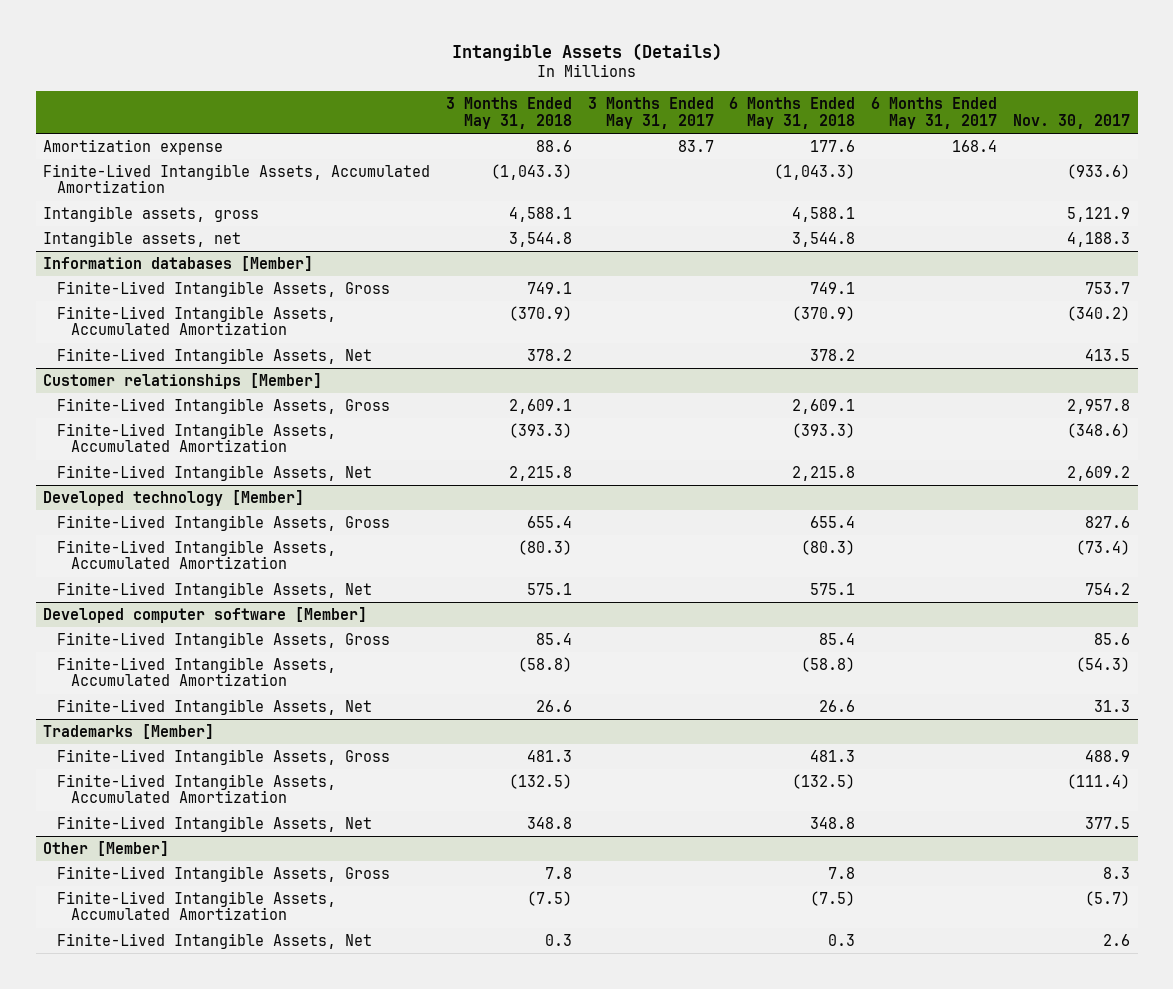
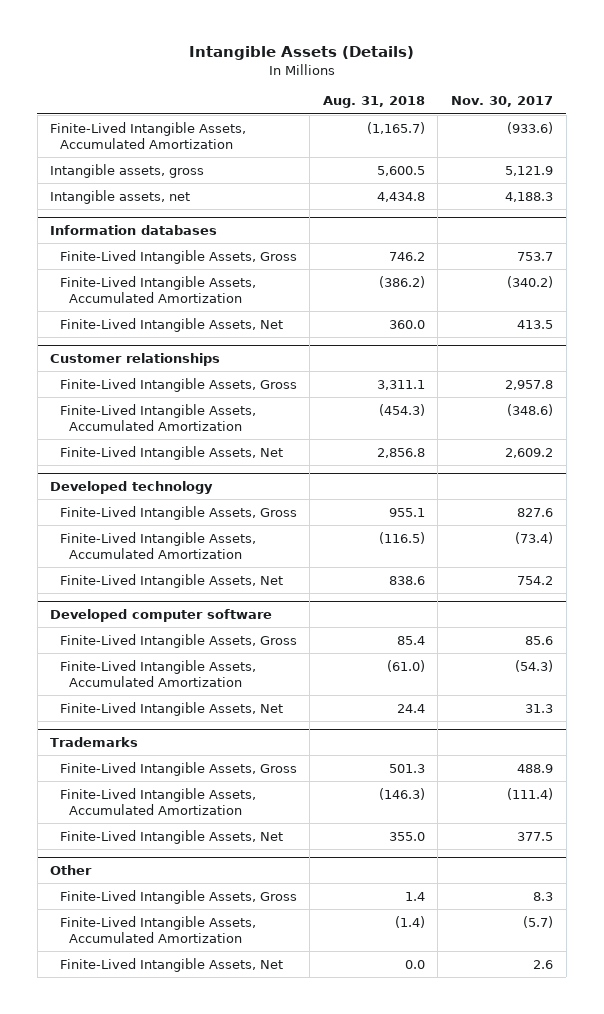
- | 3 Months Ended May 31, 2018 | 3 Months Ended May 31, 2017 | 6 Months Ended May 31, 2018 | 6 Months Ended May 31, 2017 | Nov. 30, 2017
+ | Aug. 31, 2018 | Nov. 30, 2017
- Amortization expense | 88.6 | 83.7 | 177.6 | 168.4 |
- Information databases [Member]
+ Information databases
- Customer relationships [Member]
+ Customer relationships
- Developed technology [Member]
+ Developed technology
- Developed computer software [Member]
+ Developed computer software
- Trademarks [Member]
+ Trademarks
- Other [Member]
+ Other

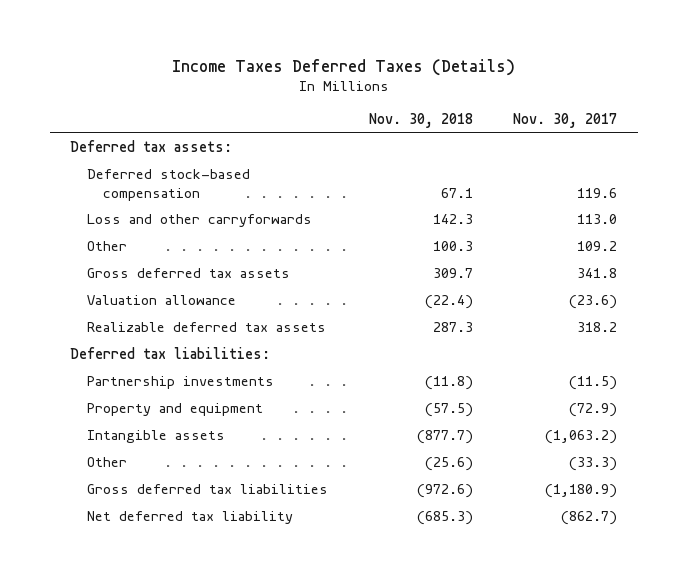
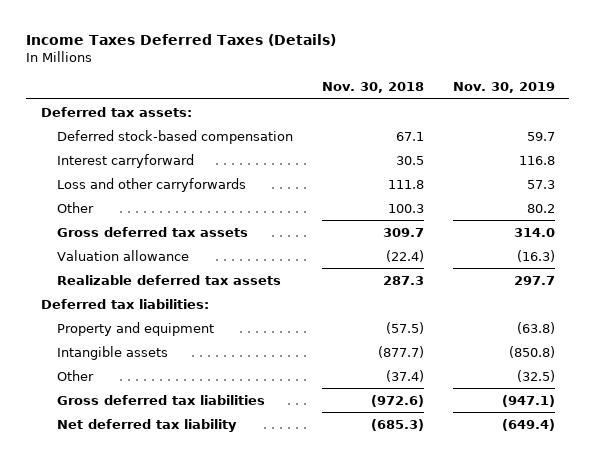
- | Nov. 30, 2018 | Nov. 30, 2017
+ | Nov. 30, 2018 | Nov. 30, 2019
- Loss and other carryforwards | 142.3 | 113.0
+ Interest carryforward | 30.5 | 116.8
+ Loss and other carryforwards | 111.8 | 57.3
- Partnership investments | (11.8) | (11.5)
- Other | (25.6) | (33.3)
+ Other | (37.4) | (32.5)

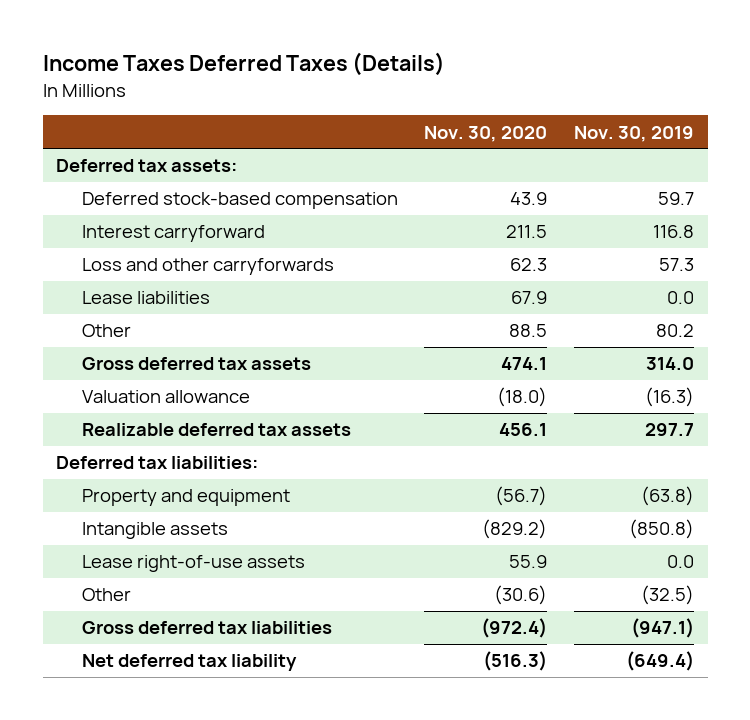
- | Nov. 30, 2018 | Nov. 30, 2019
+ | Nov. 30, 2020 | Nov. 30, 2019
+ Lease liabilities | 67.9 | 0.0
+ Lease right-of-use assets | 55.9 | 0.0

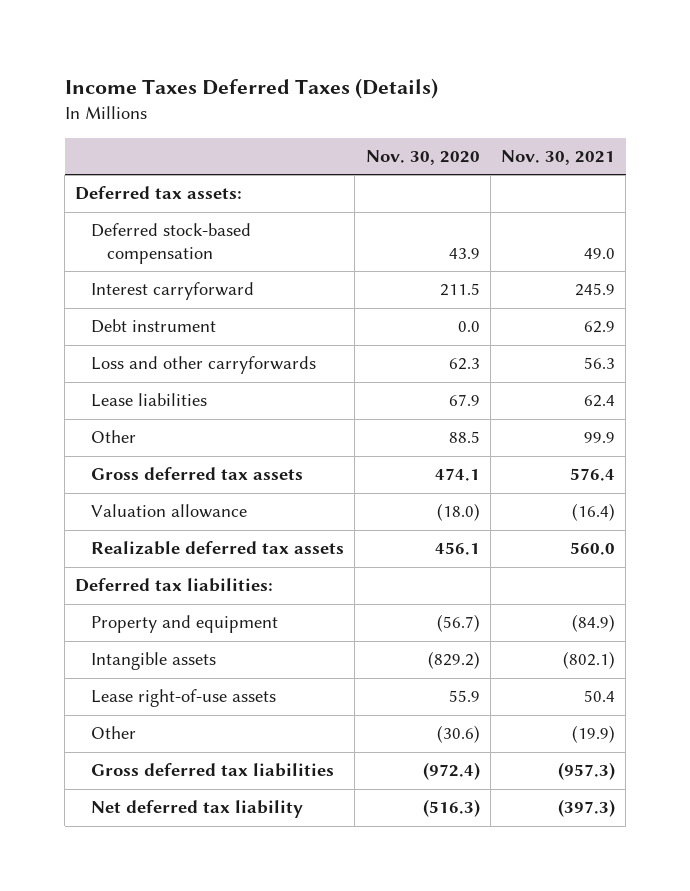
- | Nov. 30, 2020 | Nov. 30, 2019
+ | Nov. 30, 2020 | Nov. 30, 2021
+ Debt instrument | 0.0 | 62.9

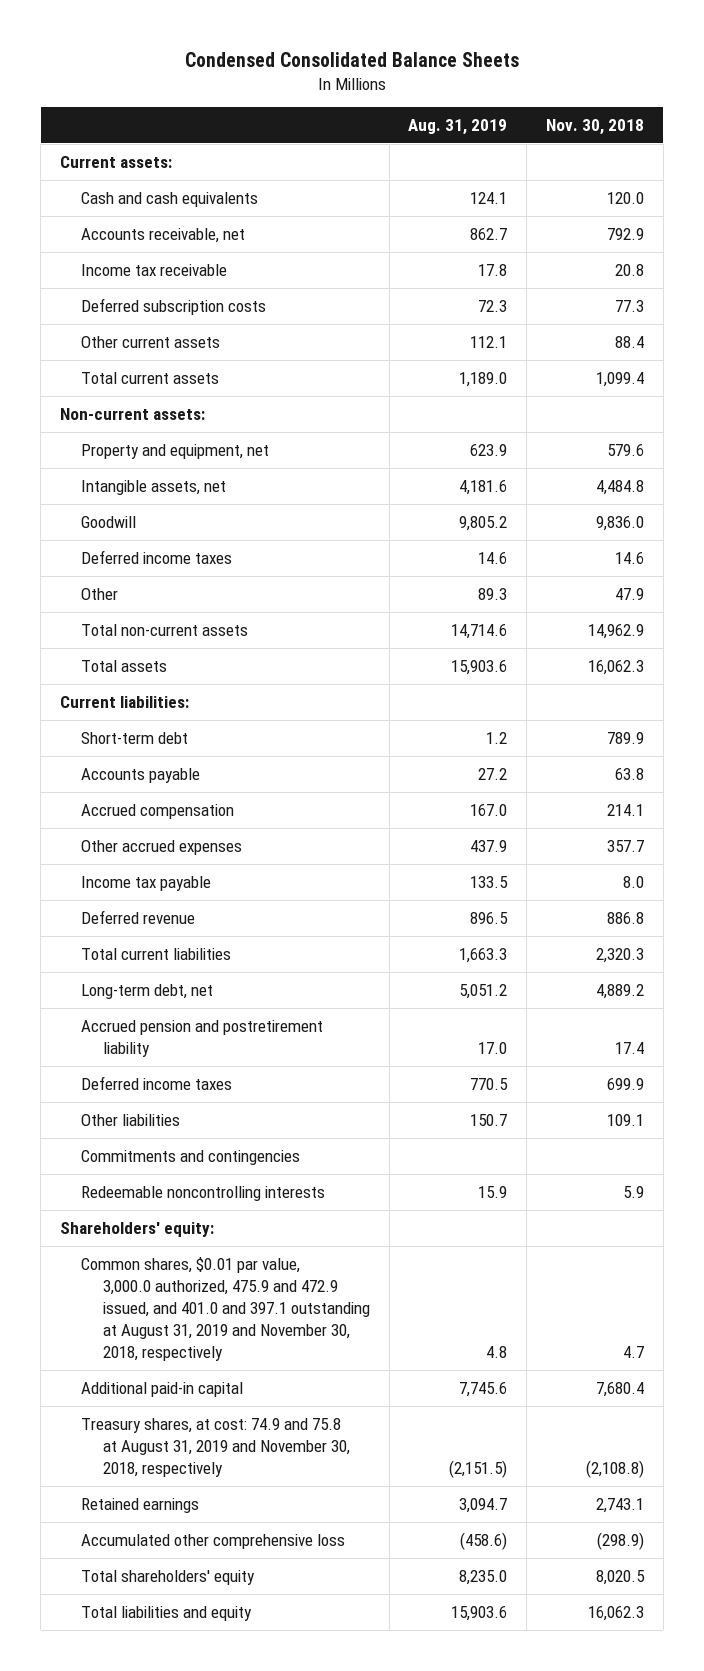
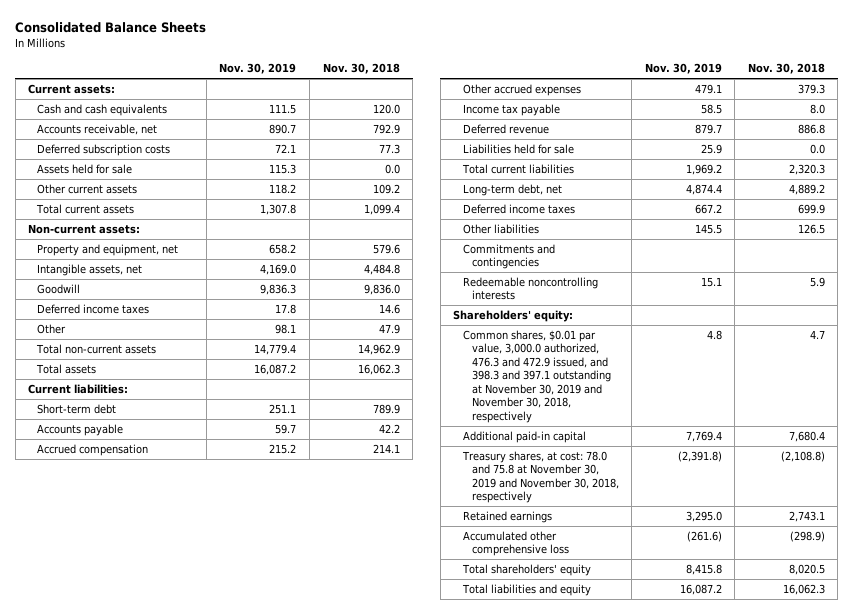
- Condensed Consolidated Balance Sheets
+ Consolidated Balance Sheets
- | Aug. 31, 2019 | Nov. 30, 2018
+ | Nov. 30, 2019 | Nov. 30, 2018
- Income tax receivable | 17.8 | 20.8
- Other current assets | 112.1 | 88.4
+ Assets held for sale | 115.3 | 0.0
+ Other current assets | 118.2 | 109.2
- Accounts payable | 27.2 | 63.8
+ Accounts payable | 59.7 | 42.2
- Other accrued expenses | 437.9 | 357.7
+ Other accrued expenses | 479.1 | 379.3
+ Liabilities held for sale | 25.9 | 0.0
- Accrued pension and postretirement liability | 17.0 | 17.4
- Other liabilities | 150.7 | 109.1
+ Other liabilities | 145.5 | 126.5
- Common shares, $0.01 par value, 3,000.0 authorized, 475.9 and 472.9 issued, and 401.0 and 397.1 outstanding at August 31, 2019 and November 30, 2018, respectively | 4.8 | 4.7
+ Common shares, $0.01 par value, 3,000.0 authorized, 476.3 and 472.9 issued, and 398.3 and 397.1 outstanding at November 30, 2019 and November 30, 2018, respectively | 4.8 | 4.7
- Treasury shares, at cost: 74.9 and 75.8 at August 31, 2019 and November 30, 2018, respectively | (2,151.5) | (2,108.8)
+ Treasury shares, at cost: 78.0 and 75.8 at November 30, 2019 and November 30, 2018, respectively | (2,391.8) | (2,108.8)

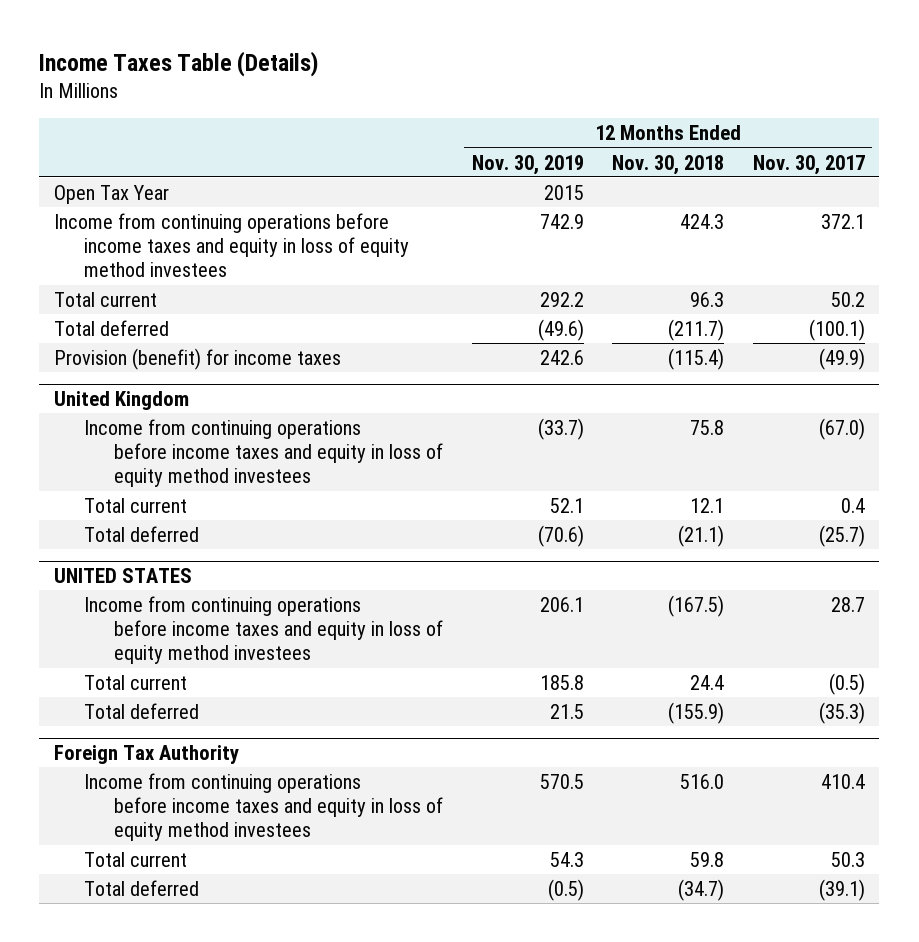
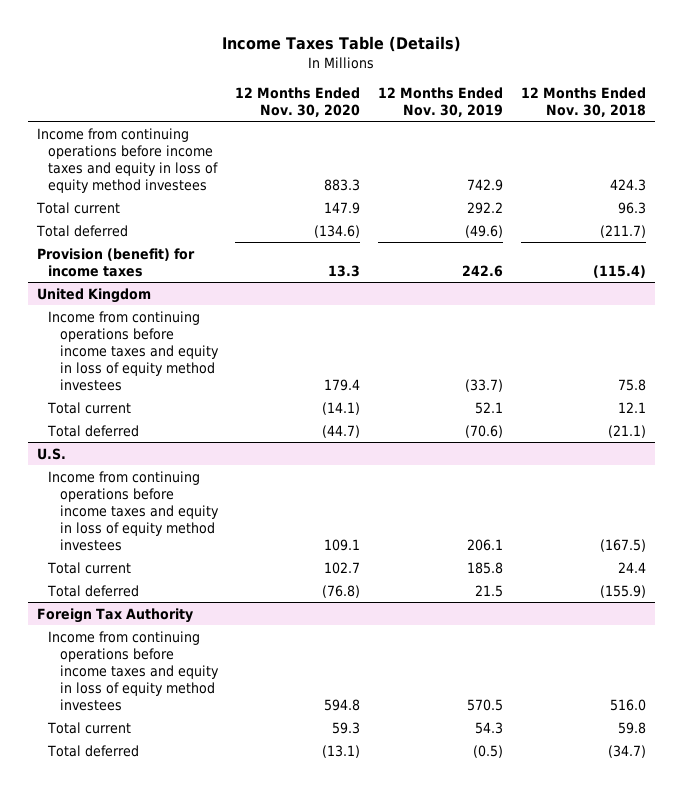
- | 12 Months Ended Nov. 30, 2019 | 12 Months Ended Nov. 30, 2018 | 12 Months Ended Nov. 30, 2017
+ | 12 Months Ended Nov. 30, 2020 | 12 Months Ended Nov. 30, 2019 | 12 Months Ended Nov. 30, 2018
- Open Tax Year | 2015 | |
- UNITED STATES
+ U.S.

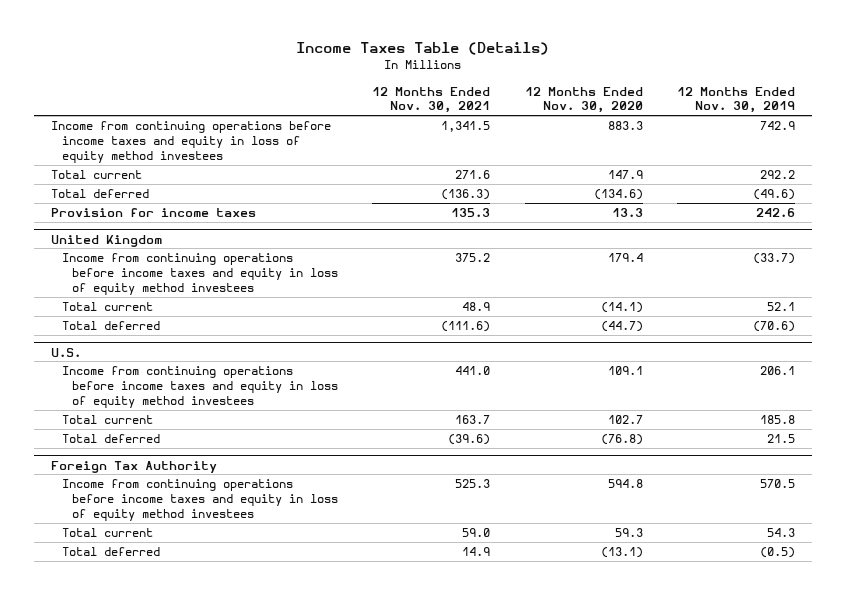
- | 12 Months Ended Nov. 30, 2020 | 12 Months Ended Nov. 30, 2019 | 12 Months Ended Nov. 30, 2018
+ | 12 Months Ended Nov. 30, 2021 | 12 Months Ended Nov. 30, 2020 | 12 Months Ended Nov. 30, 2019
- Provision (benefit) for income taxes | 13.3 | 242.6 | (115.4)
+ Provision for income taxes | 135.3 | 13.3 | 242.6

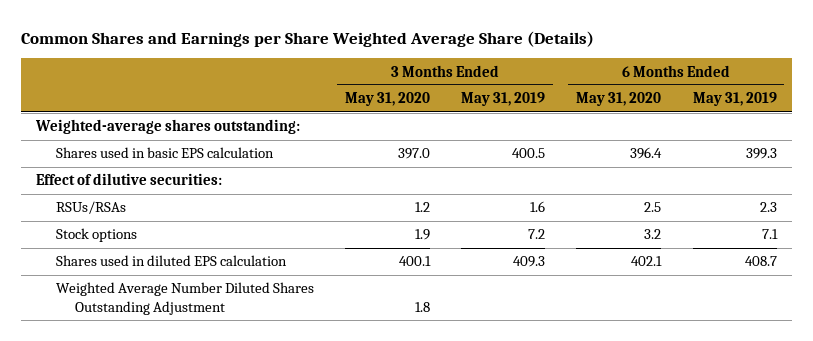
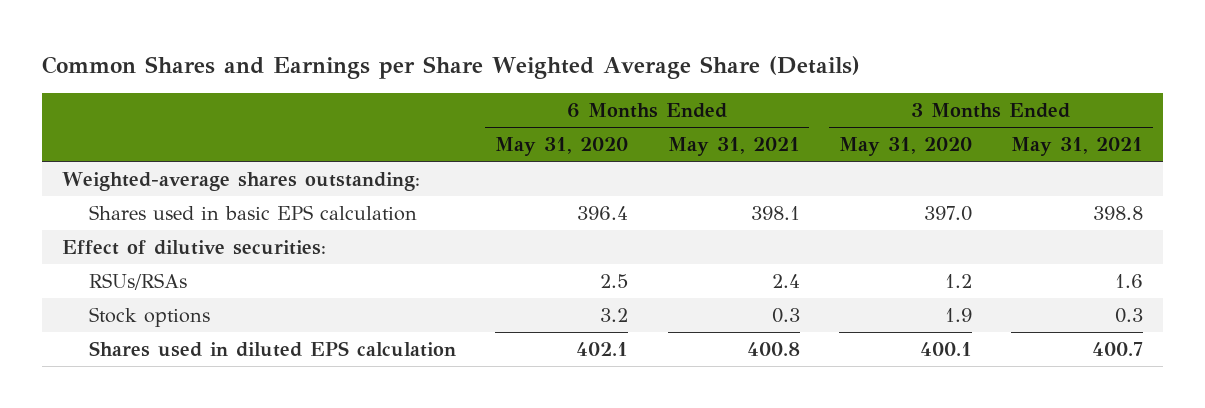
- | 3 Months Ended May 31, 2020 | 3 Months Ended May 31, 2019 | 6 Months Ended May 31, 2020 | 6 Months Ended May 31, 2019
+ | 6 Months Ended May 31, 2020 | 6 Months Ended May 31, 2021 | 3 Months Ended May 31, 2020 | 3 Months Ended May 31, 2021
- Weighted Average Number Diluted Shares Outstanding Adjustment | 1.8 | | |

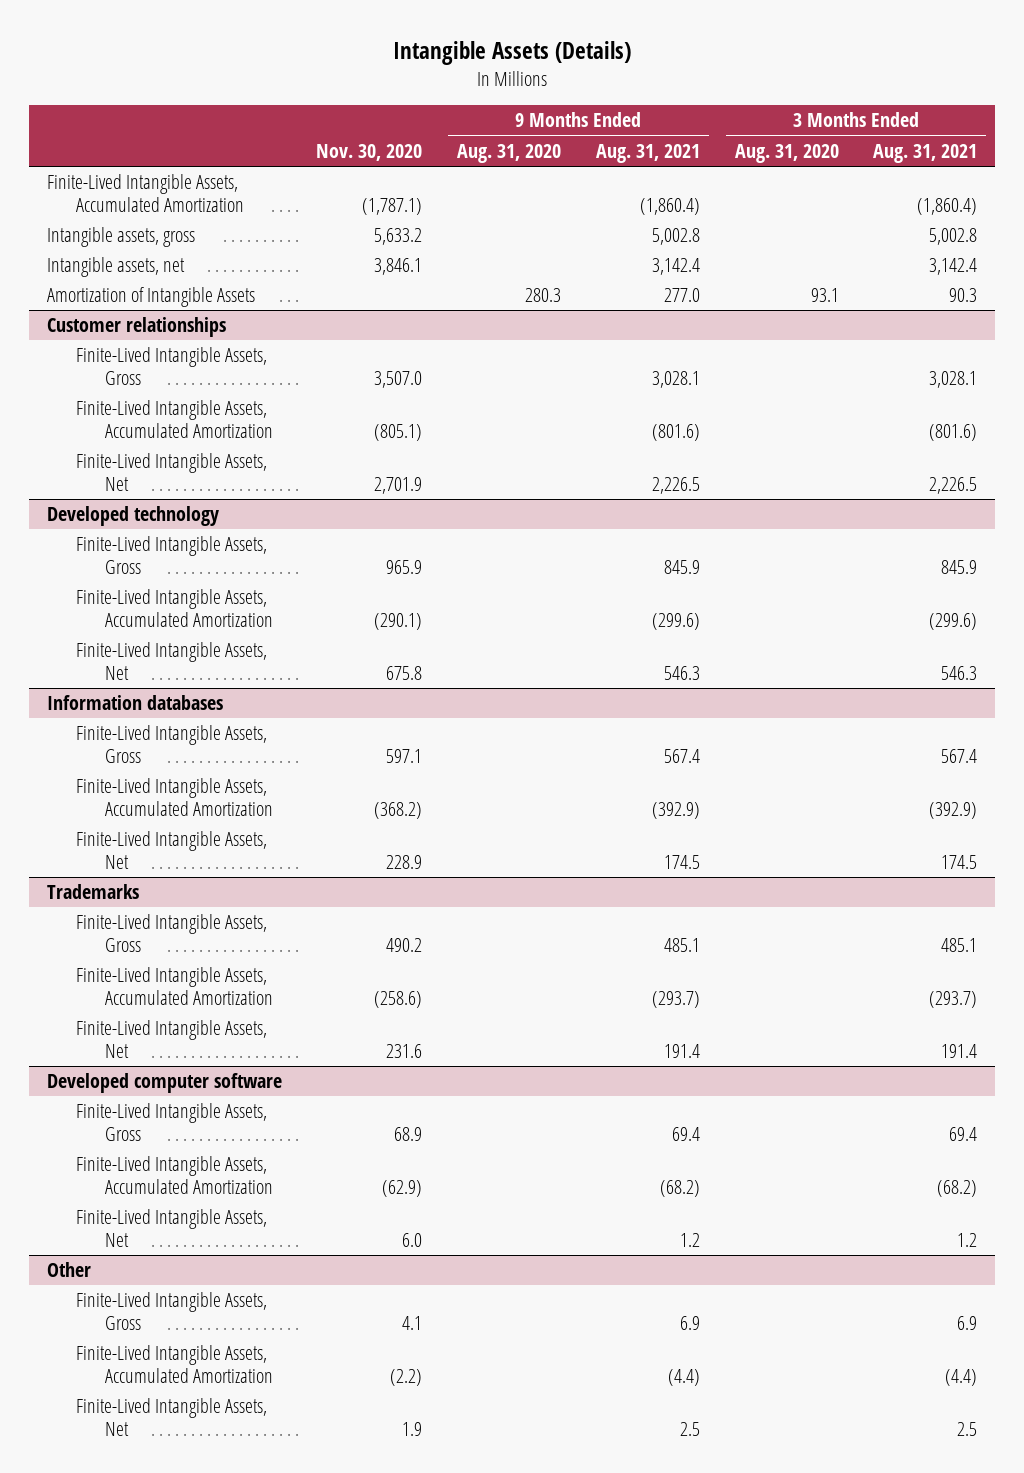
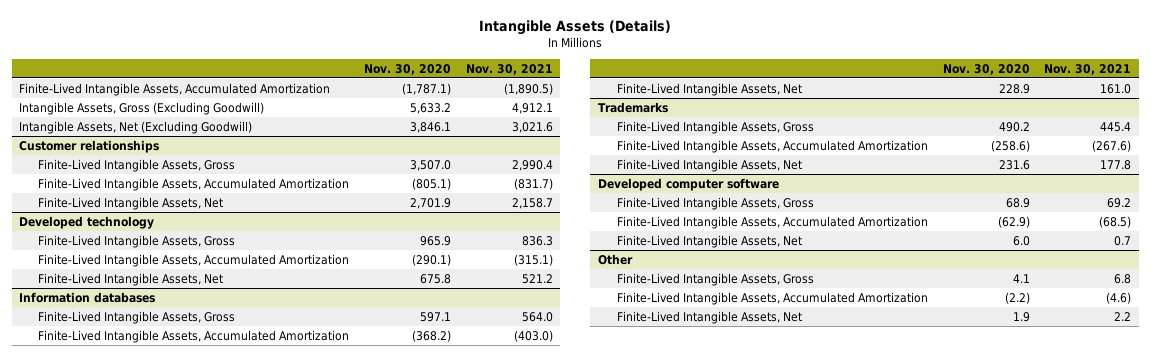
- | Nov. 30, 2020 | 9 Months Ended Aug. 31, 2020 | 9 Months Ended Aug. 31, 2021 | 3 Months Ended Aug. 31, 2020 | 3 Months Ended Aug. 31, 2021
+ | Nov. 30, 2020 | Nov. 30, 2021
- Intangible assets, gross | 5,633.2 | | 5,002.8 | | 5,002.8
- Intangible assets, net | 3,846.1 | | 3,142.4 | | 3,142.4
- Amortization of Intangible Assets | | 280.3 | 277.0 | 93.1 | 90.3
+ Intangible Assets, Gross (Excluding Goodwill) | 5,633.2 | 4,912.1
+ Intangible Assets, Net (Excluding Goodwill) | 3,846.1 | 3,021.6

